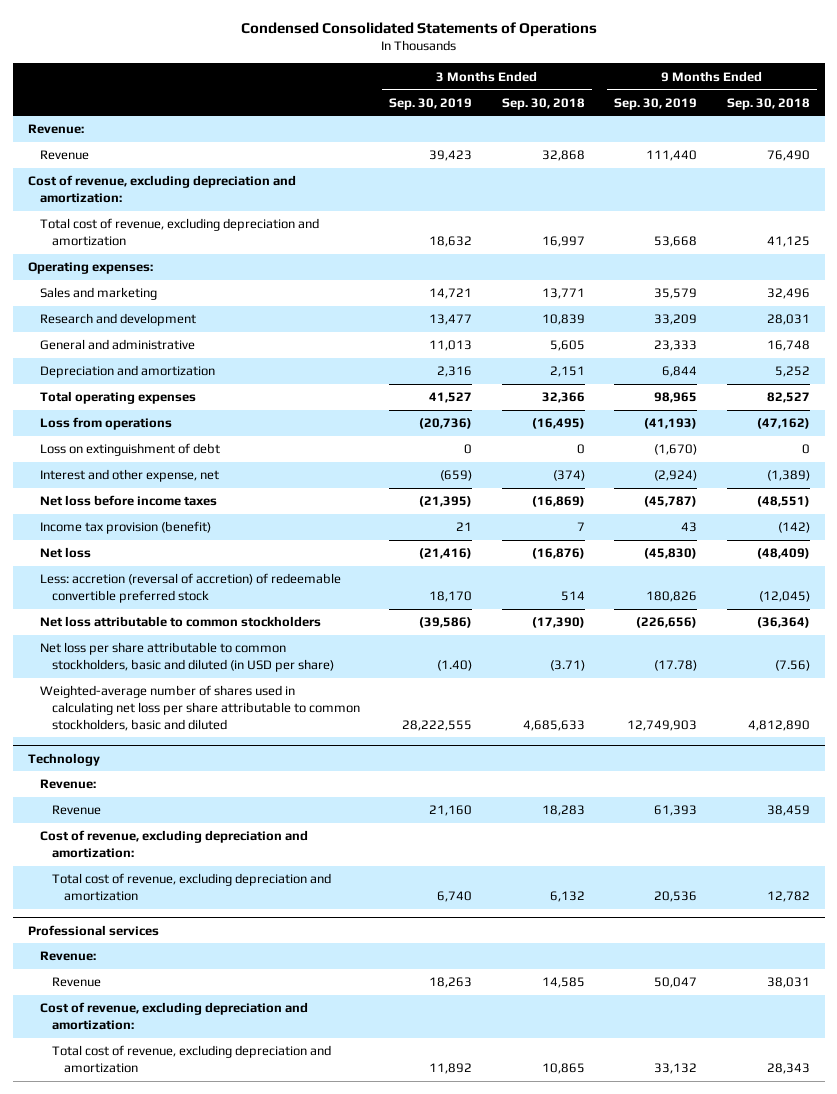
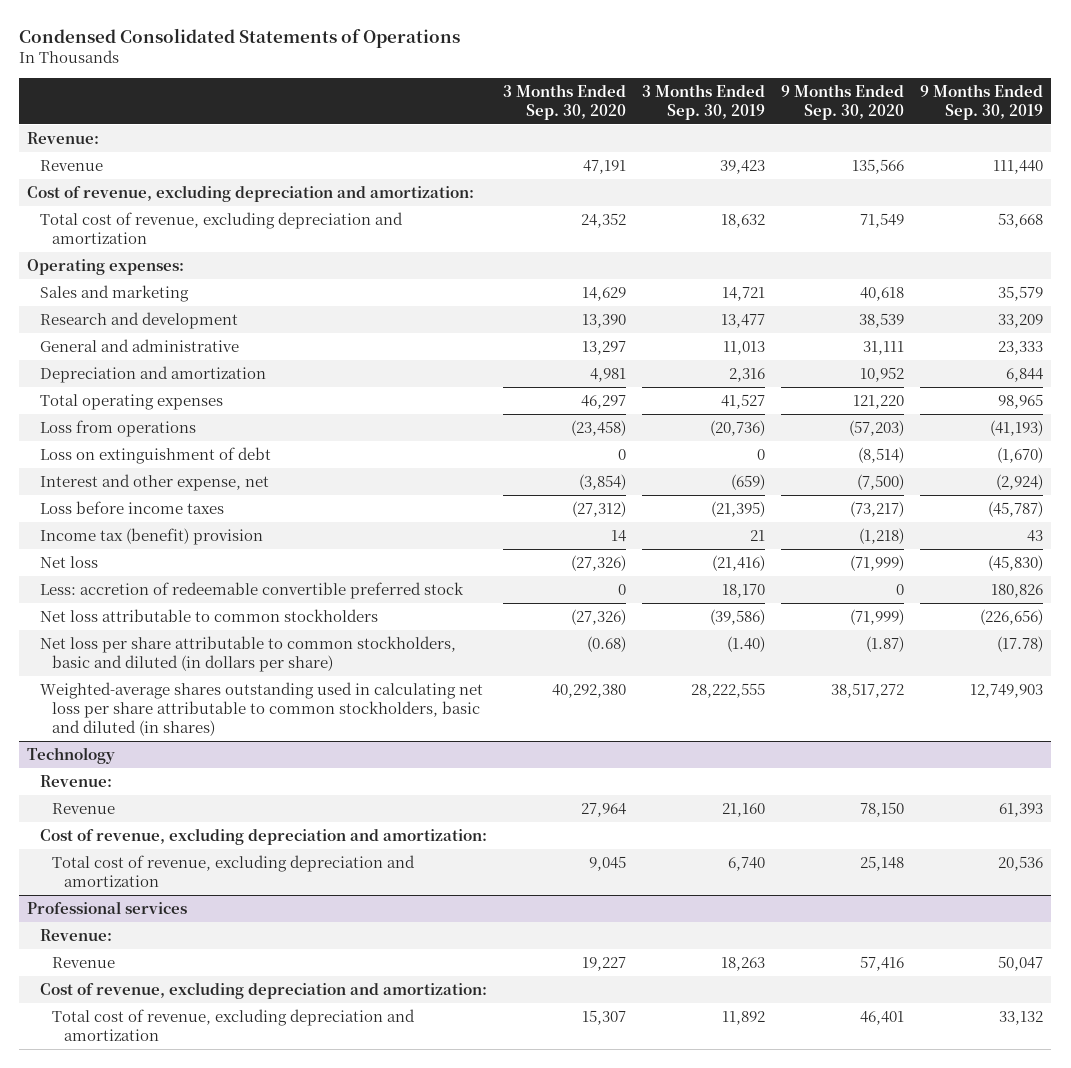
- | 3 Months Ended Sep. 30, 2019 | 3 Months Ended Sep. 30, 2018 | 9 Months Ended Sep. 30, 2019 | 9 Months Ended Sep. 30, 2018
+ | 3 Months Ended Sep. 30, 2020 | 3 Months Ended Sep. 30, 2019 | 9 Months Ended Sep. 30, 2020 | 9 Months Ended Sep. 30, 2019
- Net loss before income taxes | (21,395) | (16,869) | (45,787) | (48,551)
- Income tax provision (benefit) | 21 | 7 | 43 | (142)
+ Loss before income taxes | (27,312) | (21,395) | (73,217) | (45,787)
+ Income tax (benefit) provision | 14 | 21 | (1,218) | 43
- Less: accretion (reversal of accretion) of redeemable convertible preferred stock | 18,170 | 514 | 180,826 | (12,045)
+ Less: accretion of redeemable convertible preferred stock | 0 | 18,170 | 0 | 180,826
- Net loss per share attributable to common stockholders, basic and diluted (in USD per share) | (1.40) | (3.71) | (17.78) | (7.56)
- Weighted-average number of shares used in calculating net loss per share attributable to common stockholders, basic and diluted | 28,222,555 | 4,685,633 | 12,749,903 | 4,812,890
+ Net loss per share attributable to common stockholders, basic and diluted (in dollars per share) | (0.68) | (1.40) | (1.87) | (17.78)
+ Weighted-average shares outstanding used in calculating net loss per share attributable to common stockholders, basic and diluted (in shares) | 40,292,380 | 28,222,555 | 38,517,272 | 12,749,903

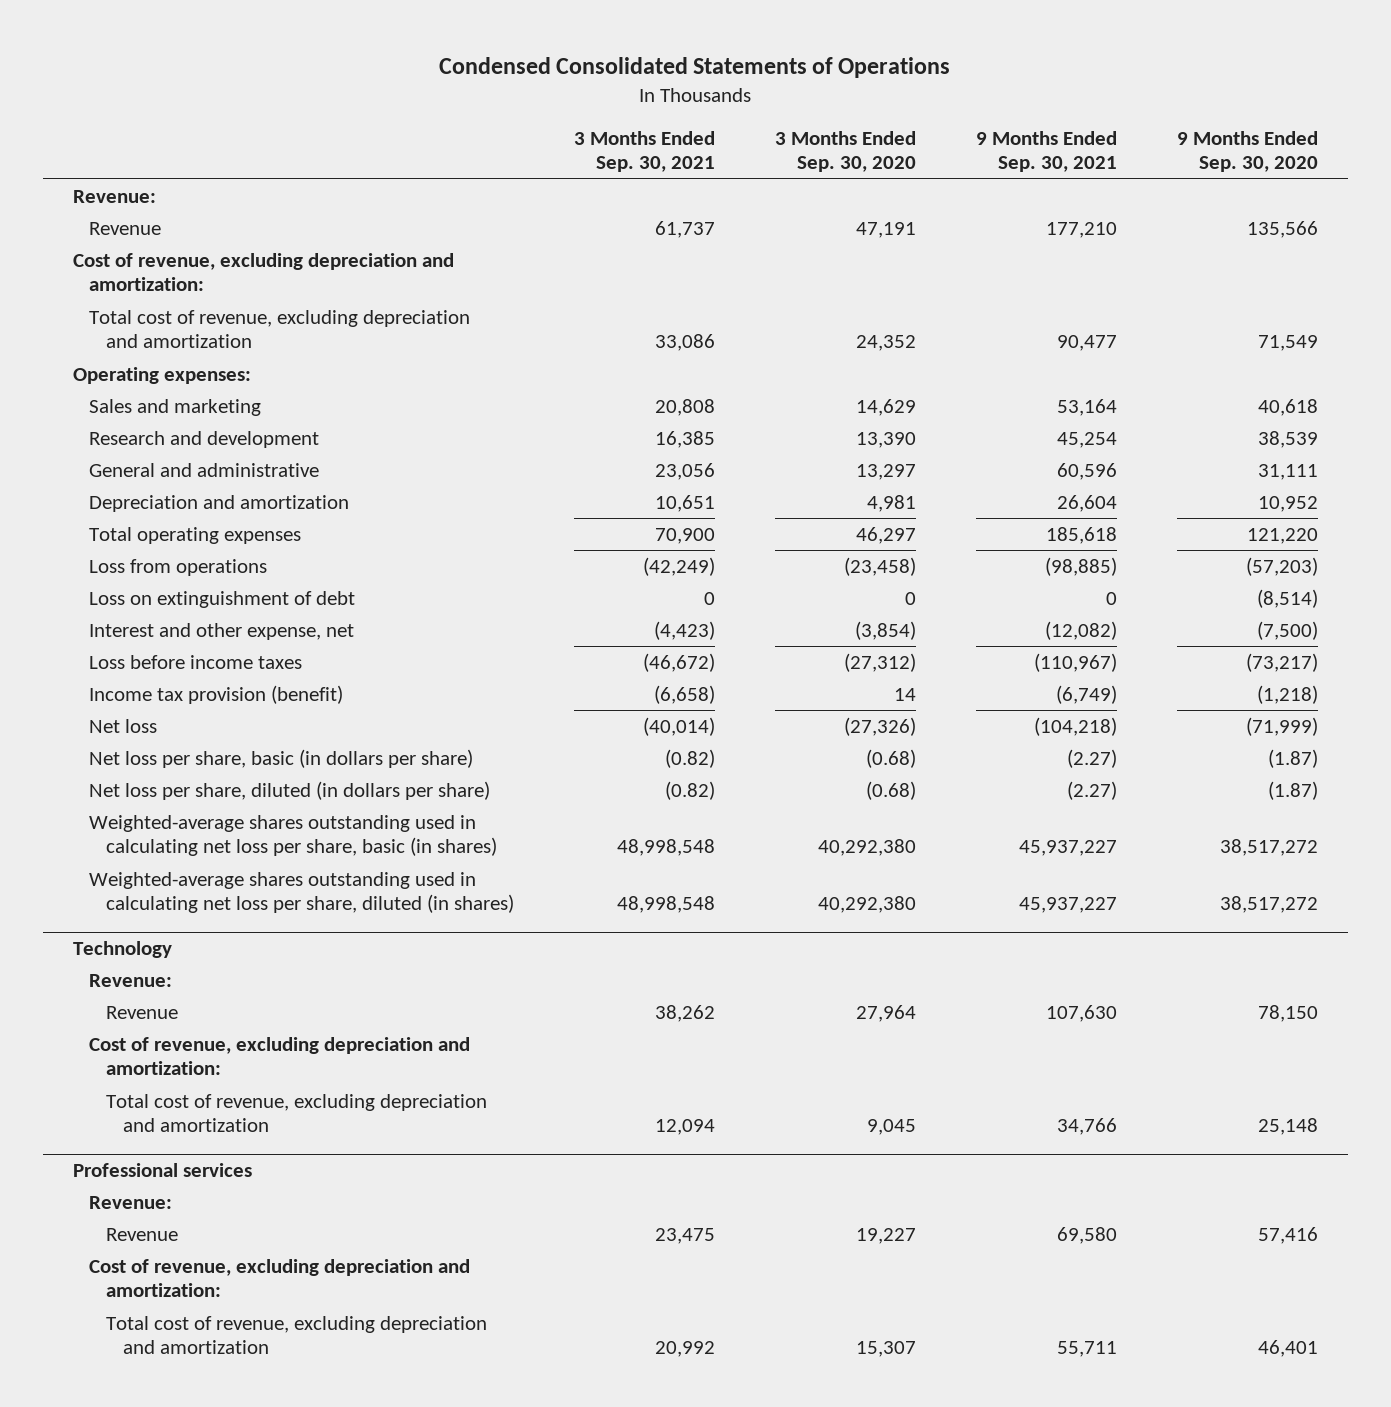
- | 3 Months Ended Sep. 30, 2020 | 3 Months Ended Sep. 30, 2019 | 9 Months Ended Sep. 30, 2020 | 9 Months Ended Sep. 30, 2019
+ | 3 Months Ended Sep. 30, 2021 | 3 Months Ended Sep. 30, 2020 | 9 Months Ended Sep. 30, 2021 | 9 Months Ended Sep. 30, 2020
- Income tax (benefit) provision | 14 | 21 | (1,218) | 43
+ Income tax provision (benefit) | (6,658) | 14 | (6,749) | (1,218)
- Less: accretion of redeemable convertible preferred stock | 0 | 18,170 | 0 | 180,826
- Net loss attributable to common stockholders | (27,326) | (39,586) | (71,999) | (226,656)
- Net loss per share attributable to common stockholders, basic and diluted (in dollars per share) | (0.68) | (1.40) | (1.87) | (17.78)
- Weighted-average shares outstanding used in calculating net loss per share attributable to common stockholders, basic and diluted (in shares) | 40,292,380 | 28,222,555 | 38,517,272 | 12,749,903
+ Net loss per share, basic (in dollars per share) | (0.82) | (0.68) | (2.27) | (1.87)
+ Net loss per share, diluted (in dollars per share) | (0.82) | (0.68) | (2.27) | (1.87)
+ Weighted-average shares outstanding used in calculating net loss per share, basic (in shares) | 48,998,548 | 40,292,380 | 45,937,227 | 38,517,272
+ Weighted-average shares outstanding used in calculating net loss per share, diluted (in shares) | 48,998,548 | 40,292,380 | 45,937,227 | 38,517,272

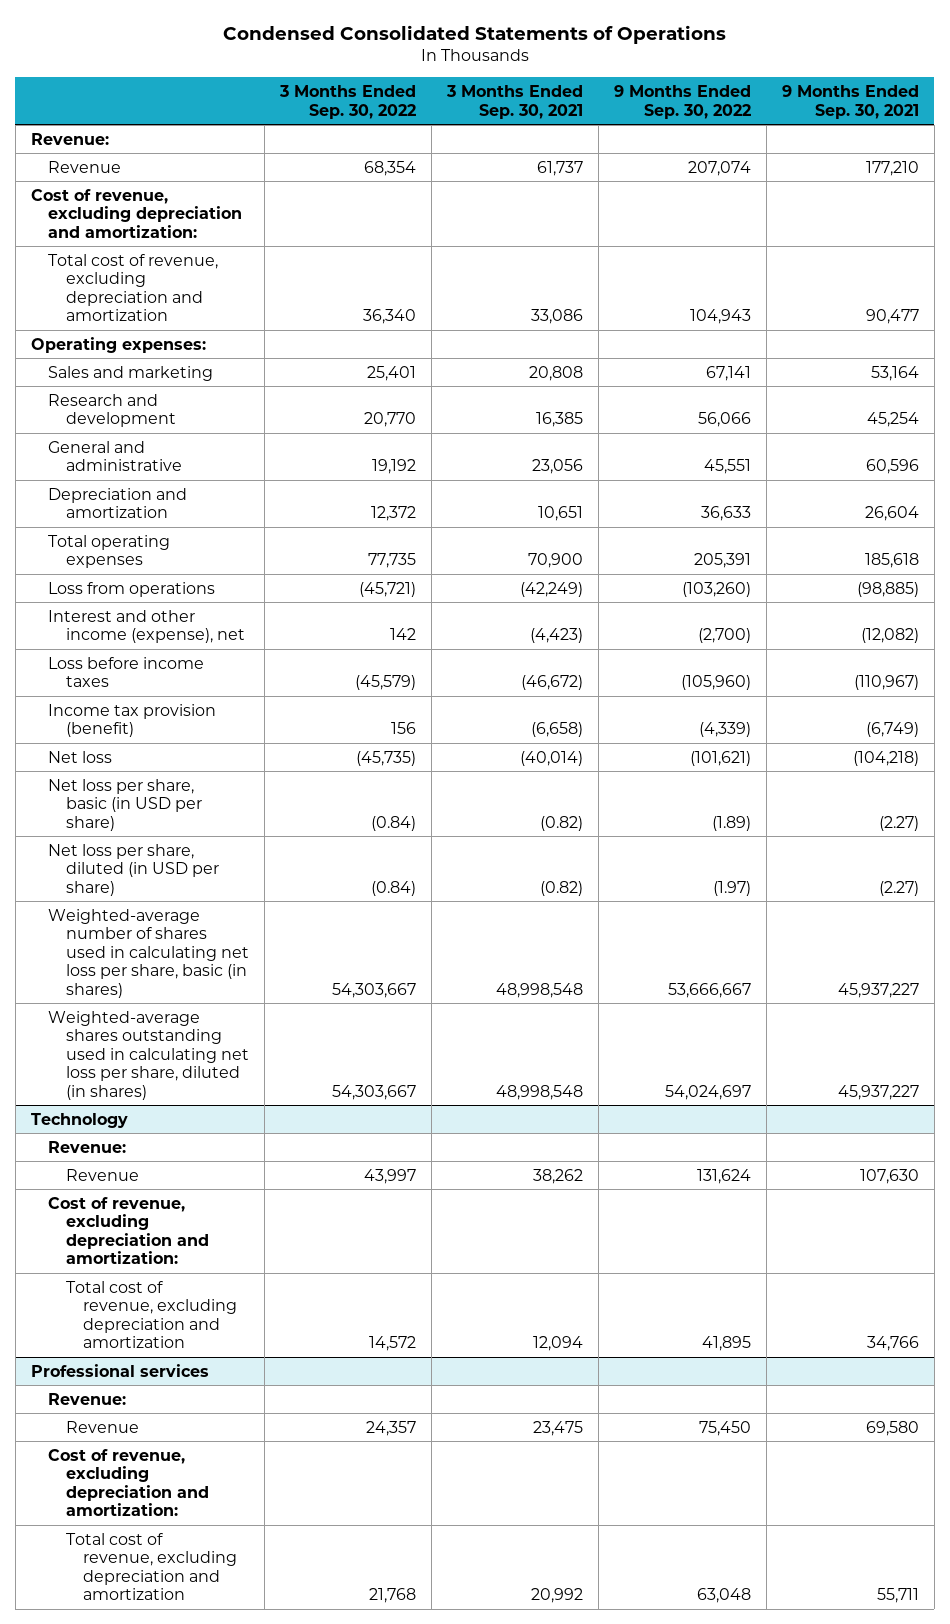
- | 3 Months Ended Sep. 30, 2021 | 3 Months Ended Sep. 30, 2020 | 9 Months Ended Sep. 30, 2021 | 9 Months Ended Sep. 30, 2020
+ | 3 Months Ended Sep. 30, 2022 | 3 Months Ended Sep. 30, 2021 | 9 Months Ended Sep. 30, 2022 | 9 Months Ended Sep. 30, 2021
- Loss on extinguishment of debt | 0 | 0 | 0 | (8,514)
- Interest and other expense, net | (4,423) | (3,854) | (12,082) | (7,500)
+ Interest and other income (expense), net | 142 | (4,423) | (2,700) | (12,082)
- Net loss per share, basic (in dollars per share) | (0.82) | (0.68) | (2.27) | (1.87)
- Net loss per share, diluted (in dollars per share) | (0.82) | (0.68) | (2.27) | (1.87)
- Weighted-average shares outstanding used in calculating net loss per share, basic (in shares) | 48,998,548 | 40,292,380 | 45,937,227 | 38,517,272
+ Net loss per share, basic (in USD per share) | (0.84) | (0.82) | (1.89) | (2.27)
+ Net loss per share, diluted (in USD per share) | (0.84) | (0.82) | (1.97) | (2.27)
+ Weighted-average number of shares used in calculating net loss per share, basic (in shares) | 54,303,667 | 48,998,548 | 53,666,667 | 45,937,227

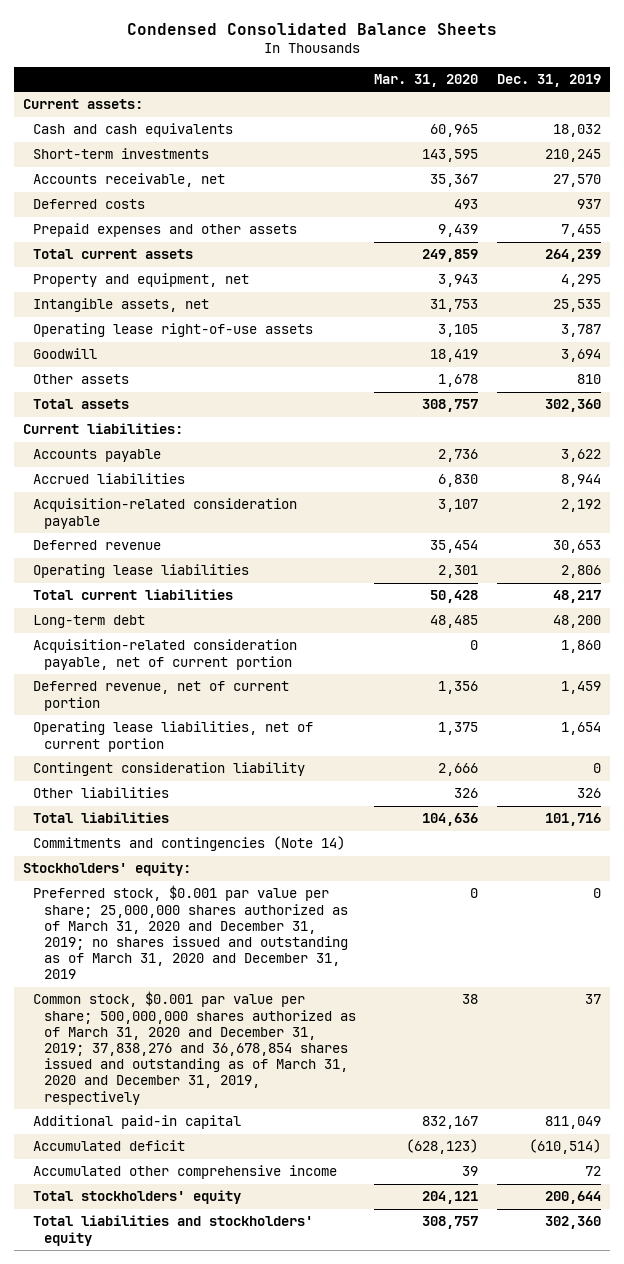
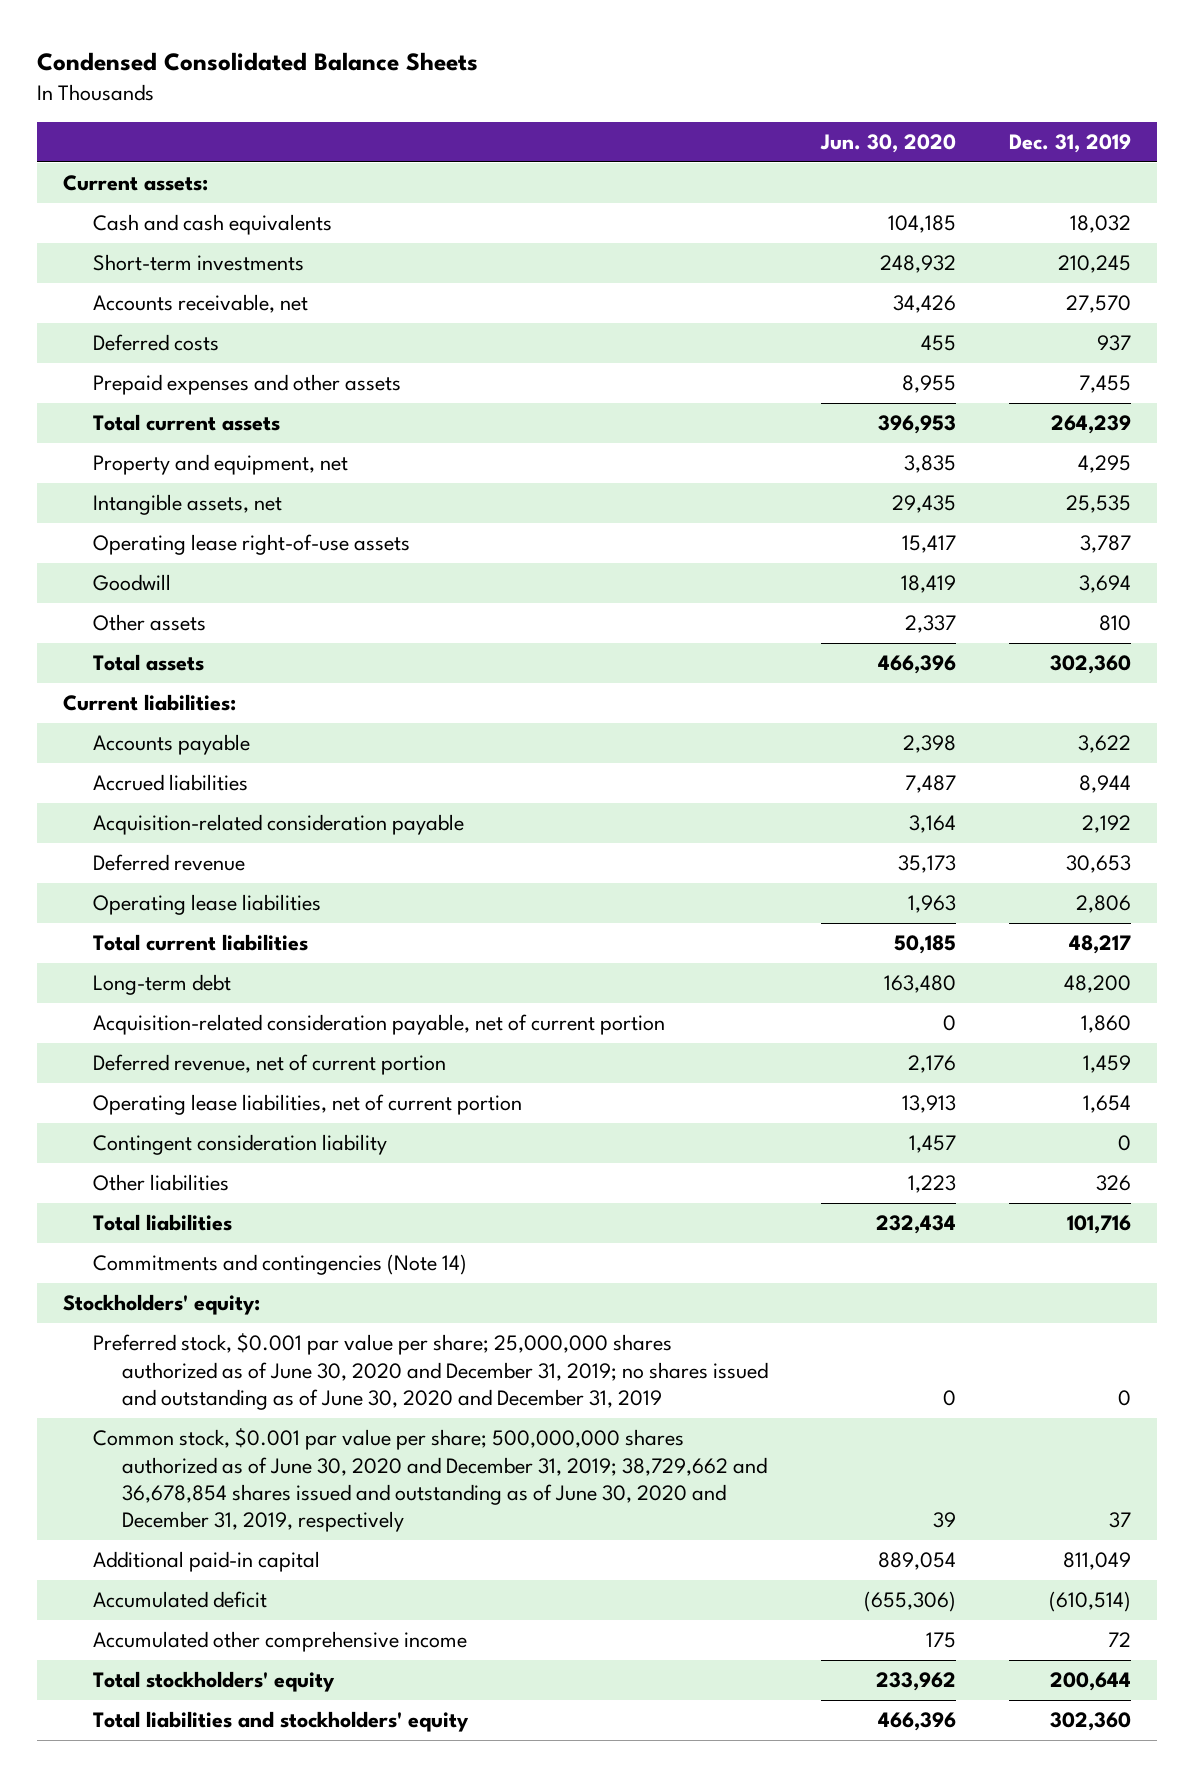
- | Mar. 31, 2020 | Dec. 31, 2019
+ | Jun. 30, 2020 | Dec. 31, 2019
- Preferred stock, $0.001 par value per share; 25,000,000 shares authorized as of March 31, 2020 and December 31, 2019; no shares issued and outstanding as of March 31, 2020 and December 31, 2019 | 0 | 0
- Common stock, $0.001 par value per share; 500,000,000 shares authorized as of March 31, 2020 and December 31, 2019; 37,838,276 and 36,678,854 shares issued and outstanding as of March 31, 2020 and December 31, 2019, respectively | 38 | 37
+ Preferred stock, $0.001 par value per share; 25,000,000 shares authorized as of June 30, 2020 and December 31, 2019; no shares issued and outstanding as of June 30, 2020 and December 31, 2019 | 0 | 0
+ Common stock, $0.001 par value per share; 500,000,000 shares authorized as of June 30, 2020 and December 31, 2019; 38,729,662 and 36,678,854 shares issued and outstanding as of June 30, 2020 and December 31, 2019, respectively | 39 | 37

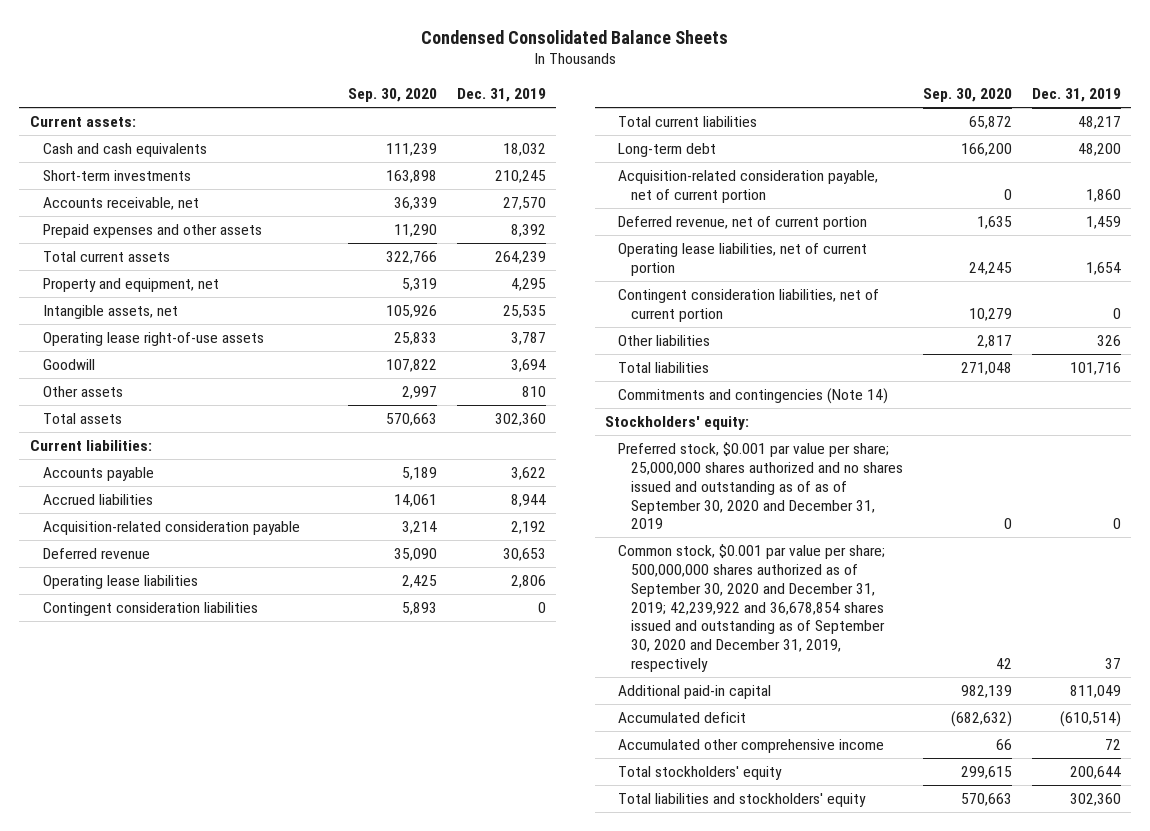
- | Jun. 30, 2020 | Dec. 31, 2019
+ | Sep. 30, 2020 | Dec. 31, 2019
- Deferred costs | 455 | 937
- Prepaid expenses and other assets | 8,955 | 7,455
+ Prepaid expenses and other assets | 11,290 | 8,392
+ Contingent consideration liabilities | 5,893 | 0
- Contingent consideration liability | 1,457 | 0
+ Contingent consideration liabilities, net of current portion | 10,279 | 0
- Preferred stock, $0.001 par value per share; 25,000,000 shares authorized as of June 30, 2020 and December 31, 2019; no shares issued and outstanding as of June 30, 2020 and December 31, 2019 | 0 | 0
- Common stock, $0.001 par value per share; 500,000,000 shares authorized as of June 30, 2020 and December 31, 2019; 38,729,662 and 36,678,854 shares issued and outstanding as of June 30, 2020 and December 31, 2019, respectively | 39 | 37
+ Preferred stock, $0.001 par value per share; 25,000,000 shares authorized and no shares issued and outstanding as of as of September 30, 2020 and December 31, 2019 | 0 | 0
+ Common stock, $0.001 par value per share; 500,000,000 shares authorized as of September 30, 2020 and December 31, 2019; 42,239,922 and 36,678,854 shares issued and outstanding as of September 30, 2020 and December 31, 2019, respectively | 42 | 37

